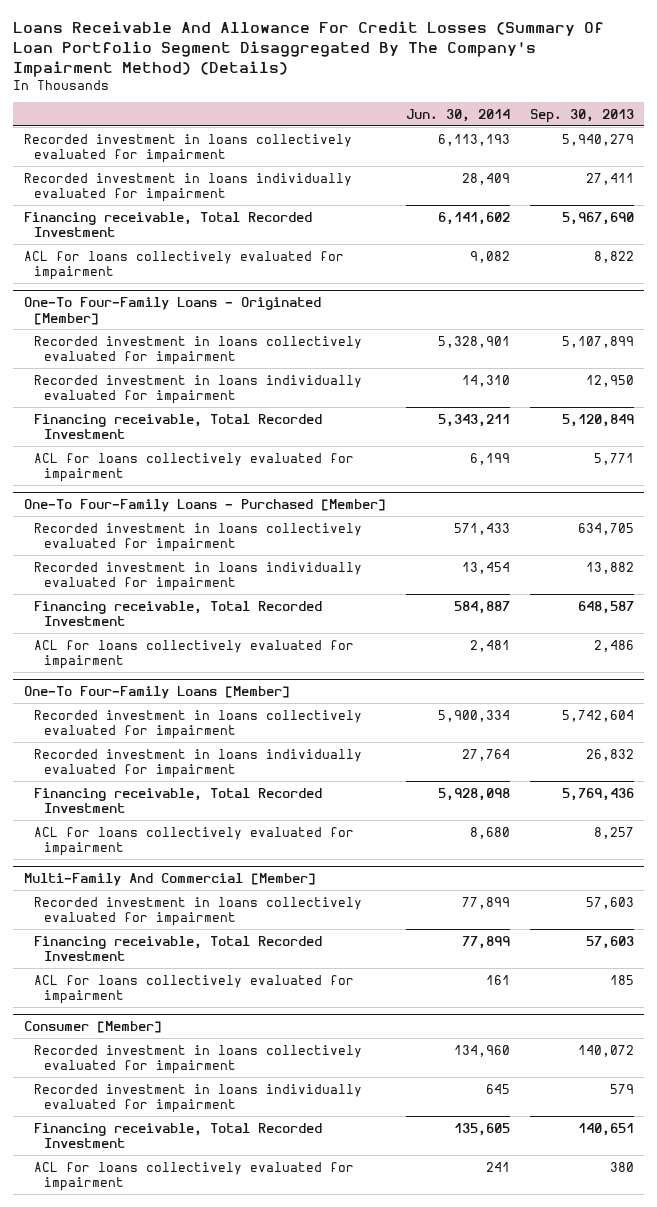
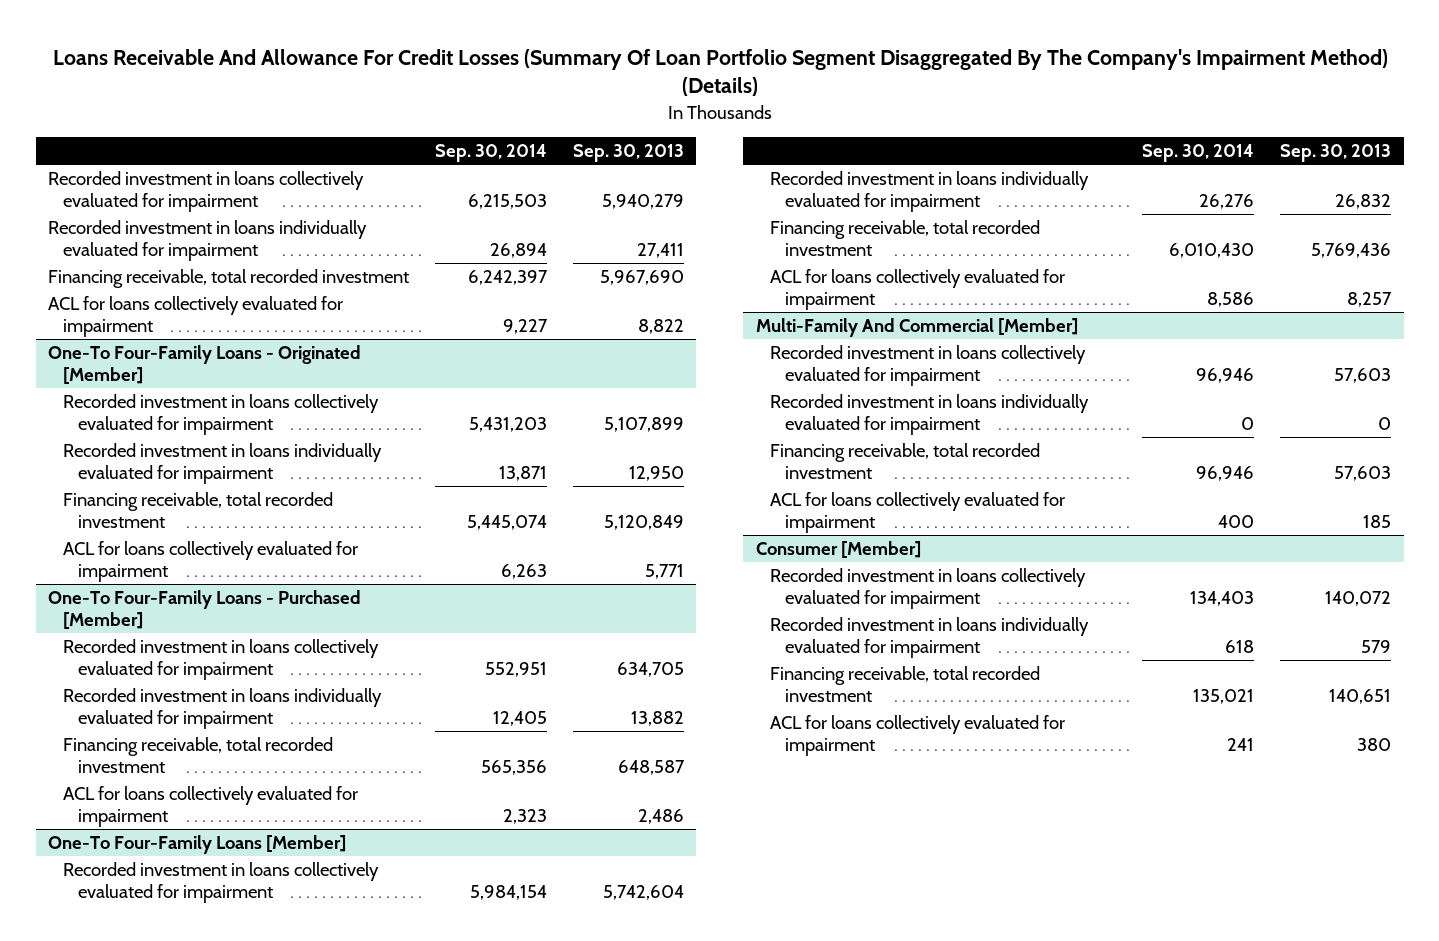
- | Jun. 30, 2014 | Sep. 30, 2013
+ | Sep. 30, 2014 | Sep. 30, 2013
- Financing receivable, Total Recorded Investment | 6,141,602 | 5,967,690
+ Financing receivable, total recorded investment | 6,242,397 | 5,967,690
@ One-To Four-Family Loans - Originated [Member]
- Financing receivable, Total Recorded Investment | 5,343,211 | 5,120,849
+ Financing receivable, total recorded investment | 5,445,074 | 5,120,849
@ One-To Four-Family Loans - Purchased [Member]
- Financing receivable, Total Recorded Investment | 584,887 | 648,587
+ Financing receivable, total recorded investment | 565,356 | 648,587
@ One-To Four-Family Loans [Member]
- Financing receivable, Total Recorded Investment | 5,928,098 | 5,769,436
+ Financing receivable, total recorded investment | 6,010,430 | 5,769,436
@ Multi-Family And Commercial [Member]
- Financing receivable, Total Recorded Investment | 77,899 | 57,603
+ Recorded investment in loans individually evaluated for impairment | 0 | 0
+ Financing receivable, total recorded investment | 96,946 | 57,603
@ Consumer [Member]
- Financing receivable, Total Recorded Investment | 135,605 | 140,651
+ Financing receivable, total recorded investment | 135,021 | 140,651

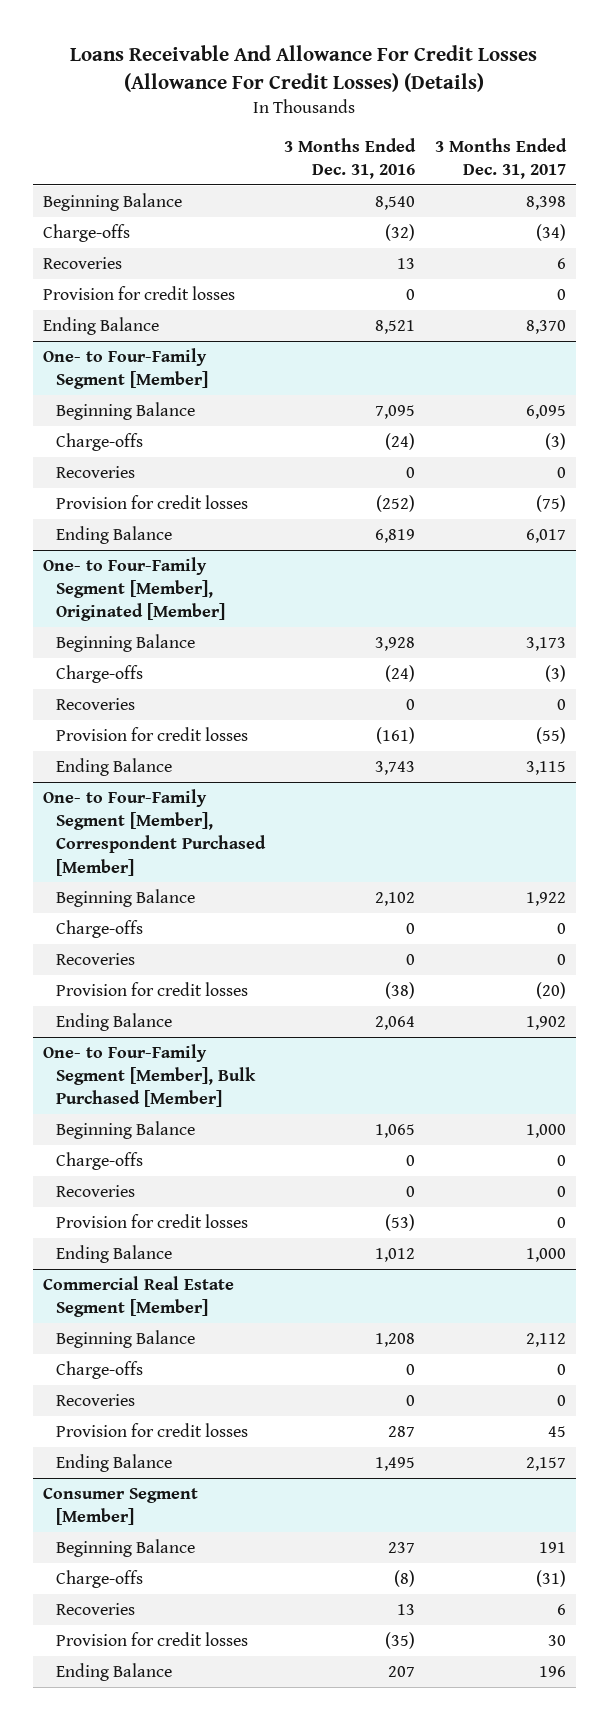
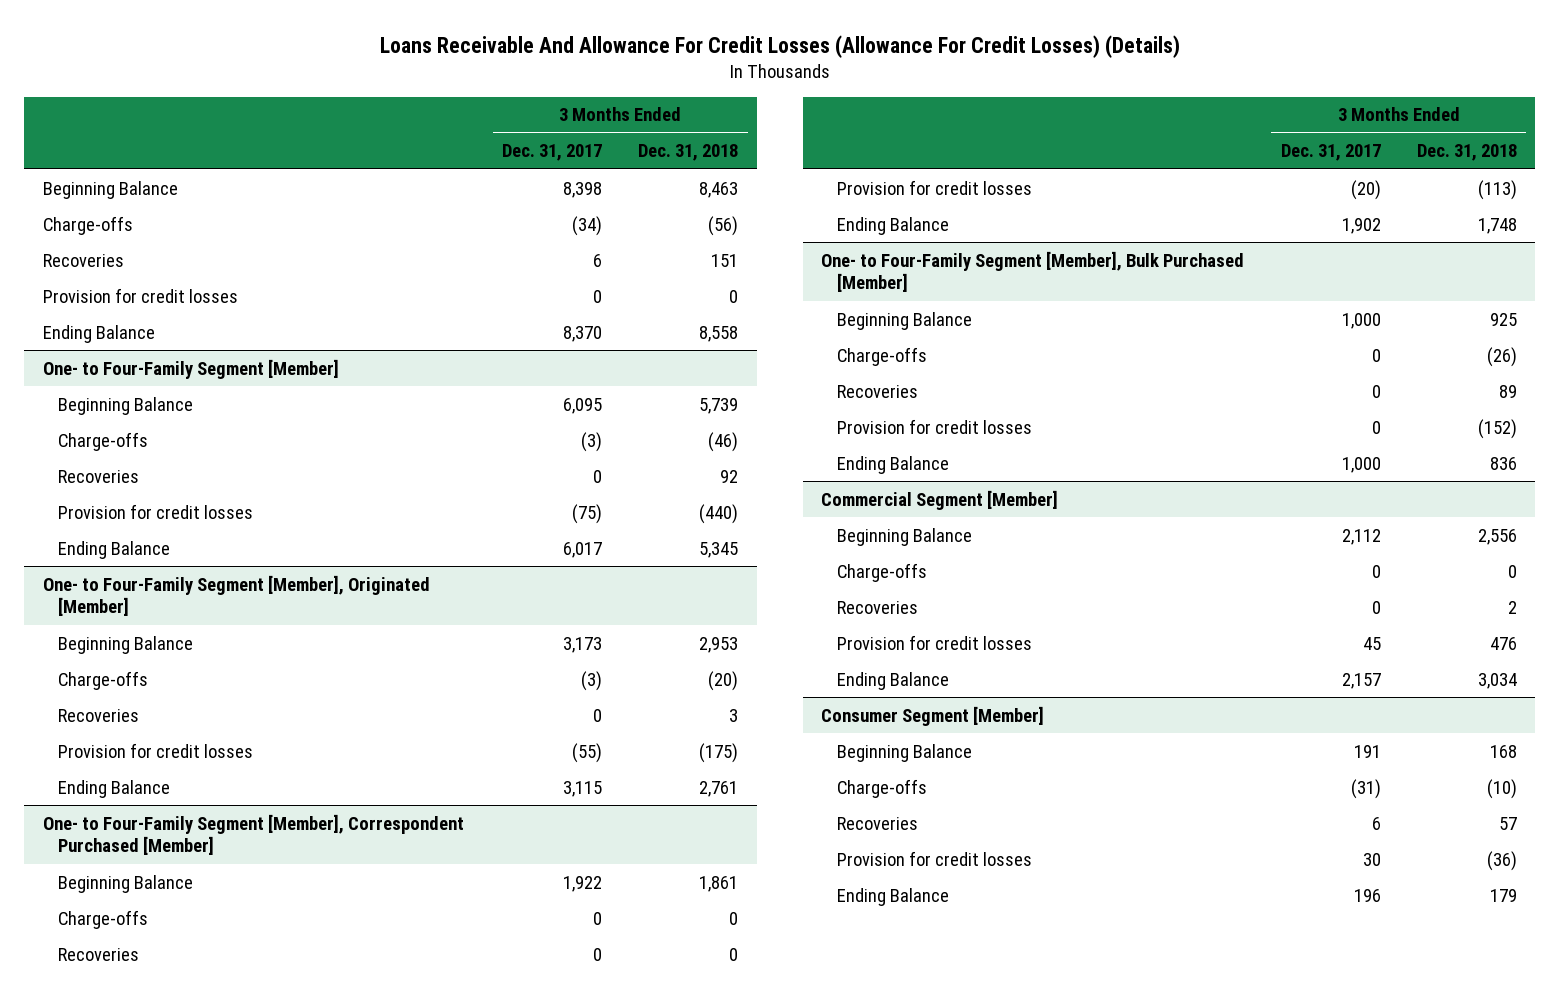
- | 3 Months Ended Dec. 31, 2016 | 3 Months Ended Dec. 31, 2017
+ | 3 Months Ended Dec. 31, 2017 | 3 Months Ended Dec. 31, 2018
- Commercial Real Estate Segment [Member]
+ Commercial Segment [Member]

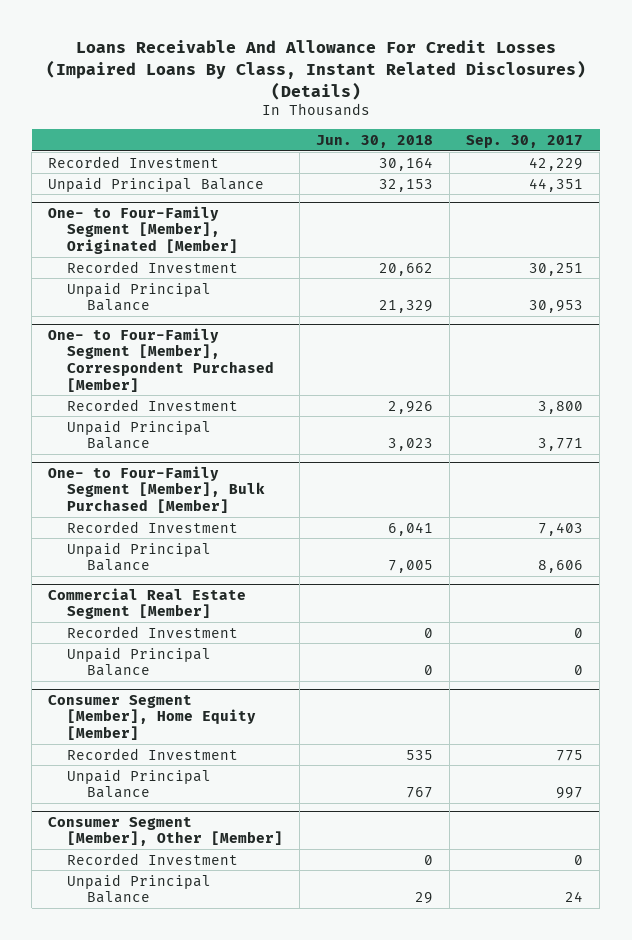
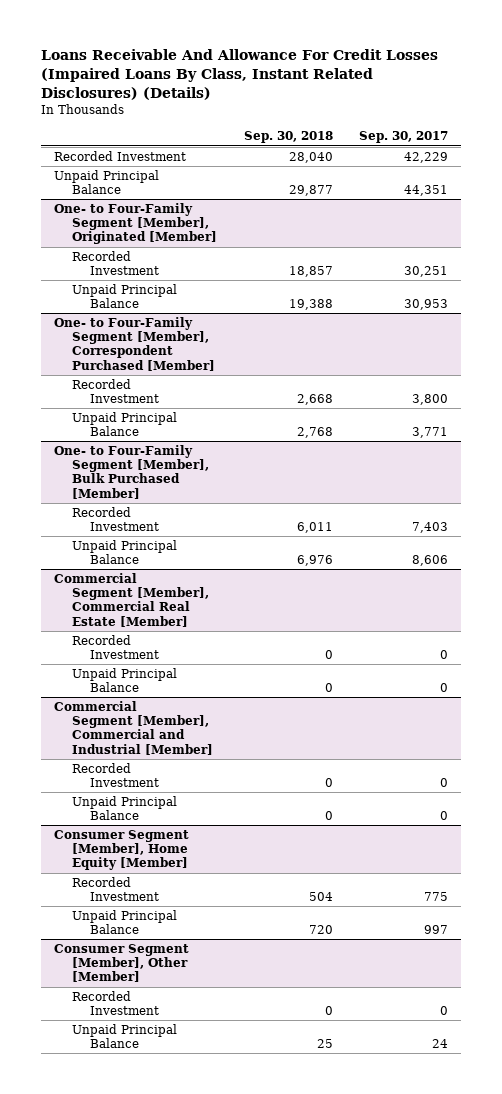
- | Jun. 30, 2018 | Sep. 30, 2017
+ | Sep. 30, 2018 | Sep. 30, 2017
- Commercial Real Estate Segment [Member]
+ Commercial Segment [Member], Commercial Real Estate [Member]
+ Commercial Segment [Member], Commercial and Industrial [Member]
+ Recorded Investment | 0 | 0
+ Unpaid Principal Balance | 0 | 0

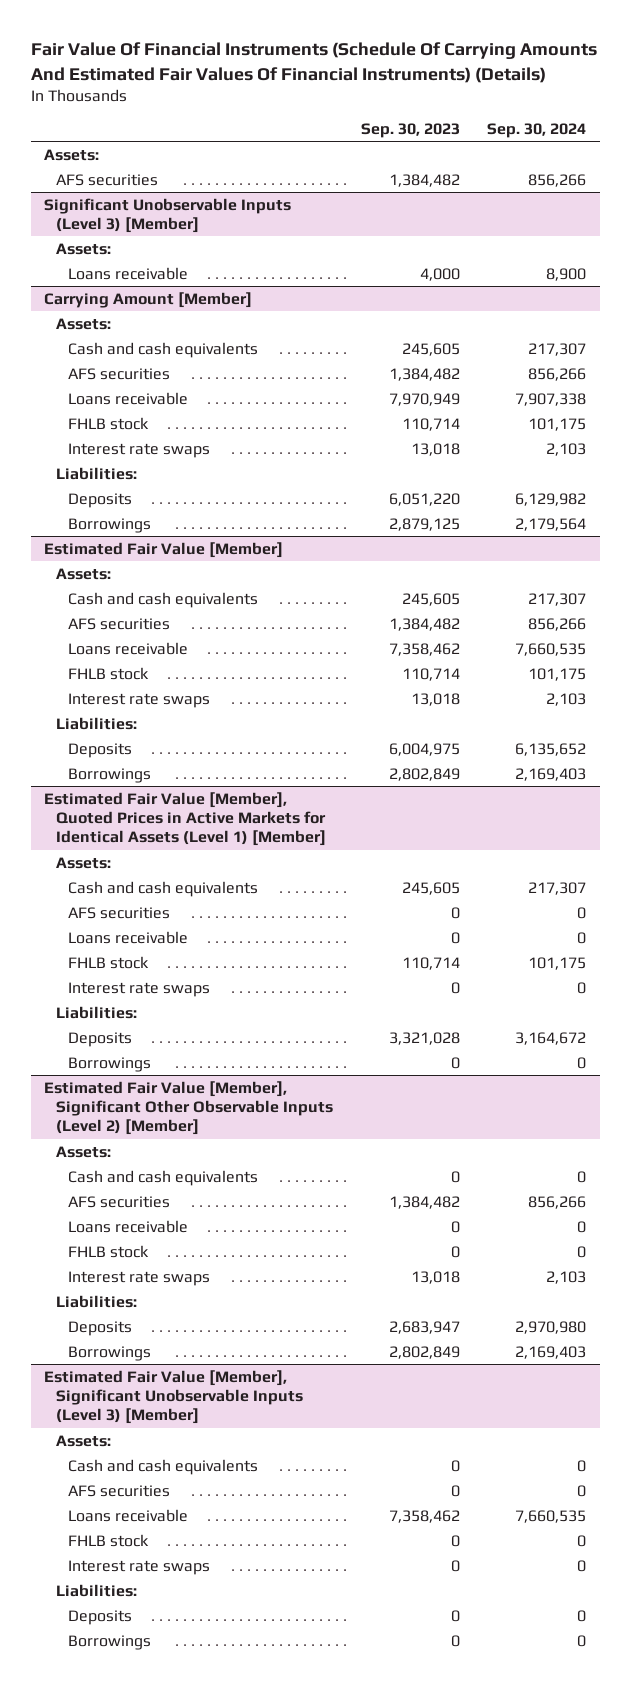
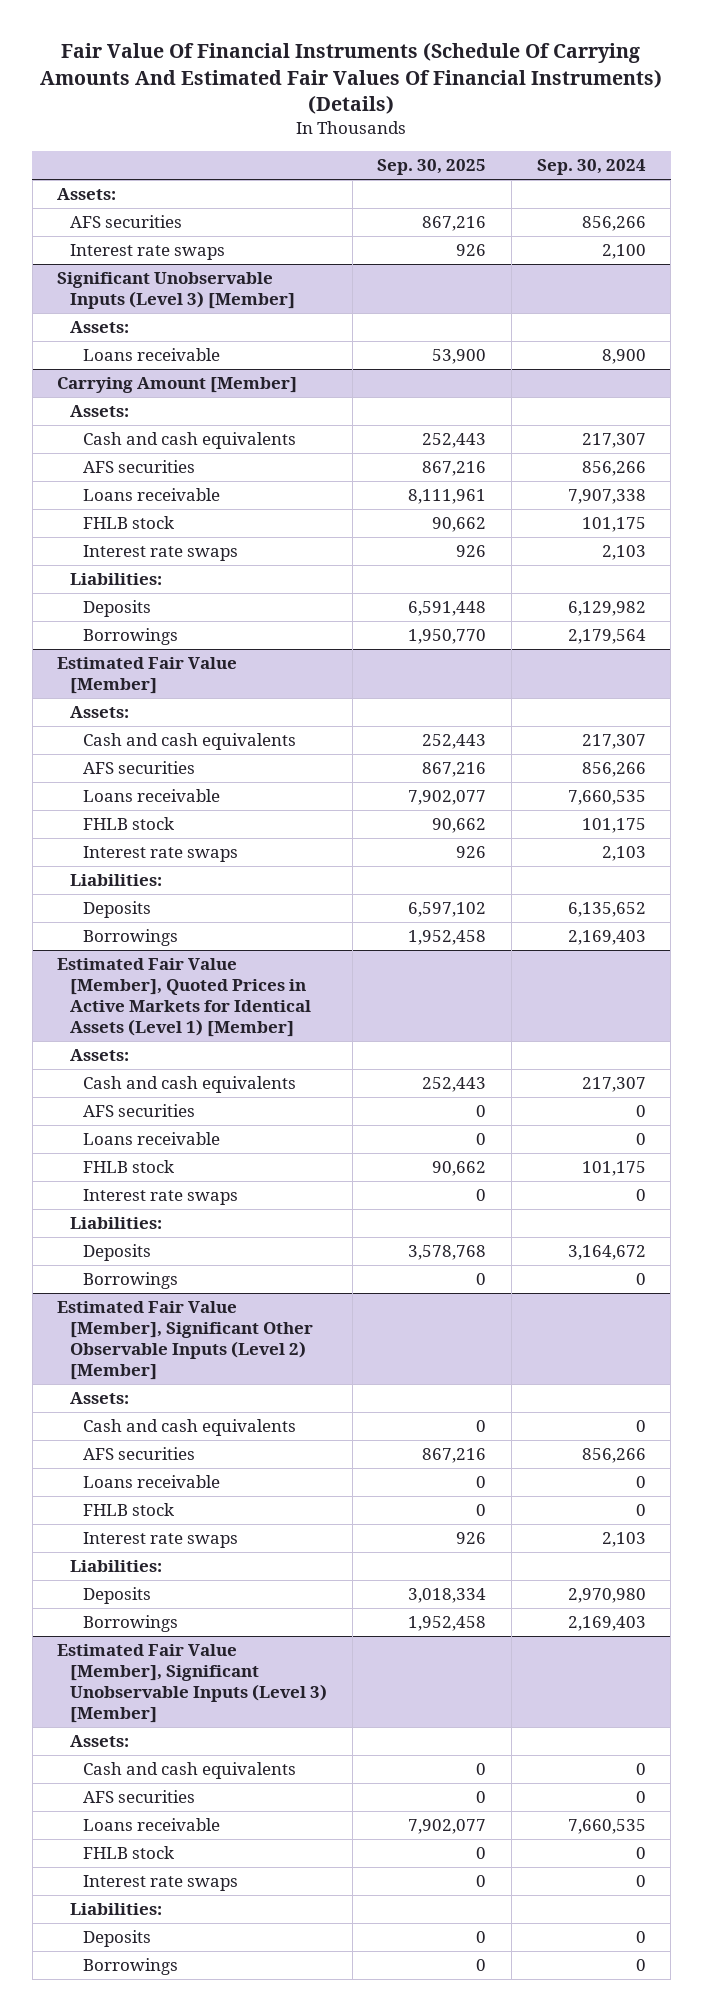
- | Sep. 30, 2023 | Sep. 30, 2024
+ | Sep. 30, 2025 | Sep. 30, 2024
+ Interest rate swaps | 926 | 2,100

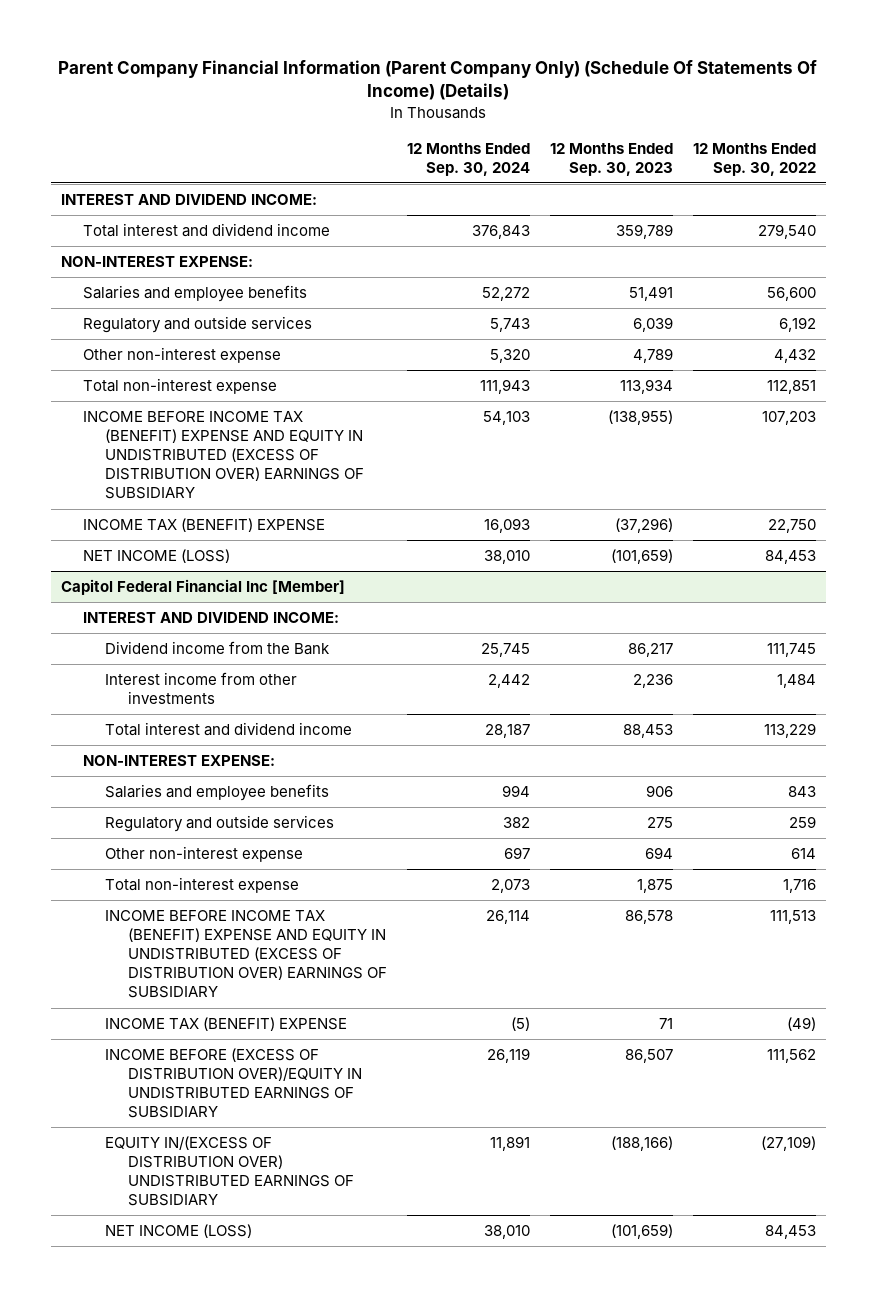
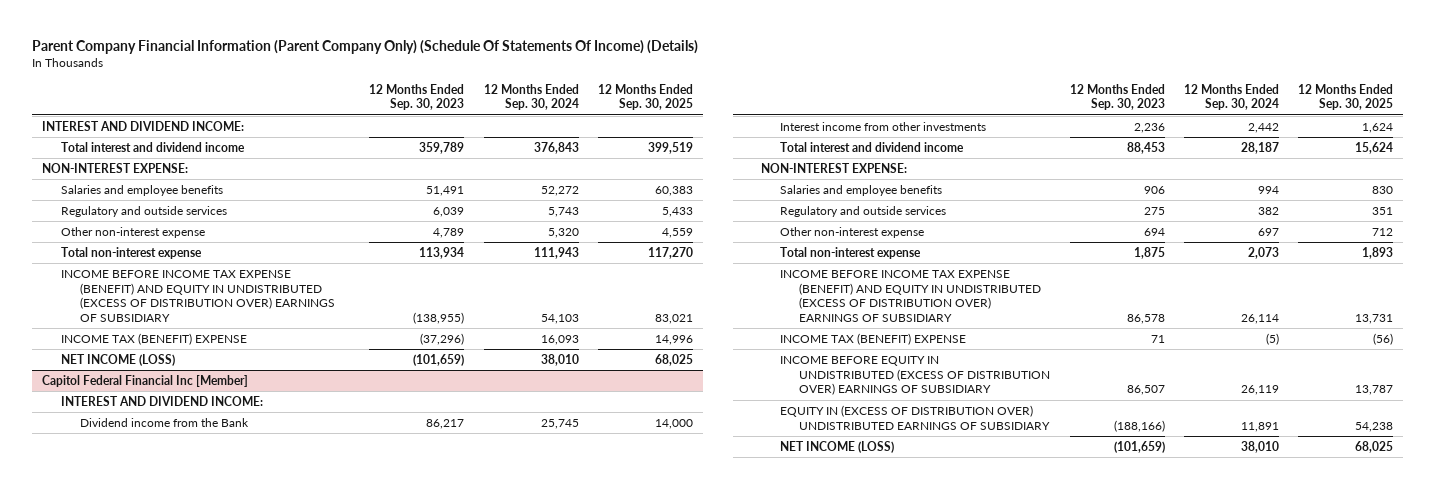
- | 12 Months Ended Sep. 30, 2024 | 12 Months Ended Sep. 30, 2023 | 12 Months Ended Sep. 30, 2022
+ | 12 Months Ended Sep. 30, 2023 | 12 Months Ended Sep. 30, 2024 | 12 Months Ended Sep. 30, 2025
- INCOME BEFORE INCOME TAX (BENEFIT) EXPENSE AND EQUITY IN UNDISTRIBUTED (EXCESS OF DISTRIBUTION OVER) EARNINGS OF SUBSIDIARY | 54,103 | (138,955) | 107,203
+ INCOME BEFORE INCOME TAX EXPENSE (BENEFIT) AND EQUITY IN UNDISTRIBUTED (EXCESS OF DISTRIBUTION OVER) EARNINGS OF SUBSIDIARY | (138,955) | 54,103 | 83,021
@ Capitol Federal Financial Inc [Member]
- INCOME BEFORE INCOME TAX (BENEFIT) EXPENSE AND EQUITY IN UNDISTRIBUTED (EXCESS OF DISTRIBUTION OVER) EARNINGS OF SUBSIDIARY | 26,114 | 86,578 | 111,513
+ INCOME BEFORE INCOME TAX EXPENSE (BENEFIT) AND EQUITY IN UNDISTRIBUTED (EXCESS OF DISTRIBUTION OVER) EARNINGS OF SUBSIDIARY | 86,578 | 26,114 | 13,731
- INCOME BEFORE (EXCESS OF DISTRIBUTION OVER)/EQUITY IN UNDISTRIBUTED EARNINGS OF SUBSIDIARY | 26,119 | 86,507 | 111,562
- EQUITY IN/(EXCESS OF DISTRIBUTION OVER) UNDISTRIBUTED EARNINGS OF SUBSIDIARY | 11,891 | (188,166) | (27,109)
+ INCOME BEFORE EQUITY IN UNDISTRIBUTED (EXCESS OF DISTRIBUTION OVER) EARNINGS OF SUBSIDIARY | 86,507 | 26,119 | 13,787
+ EQUITY IN (EXCESS OF DISTRIBUTION OVER) UNDISTRIBUTED EARNINGS OF SUBSIDIARY | (188,166) | 11,891 | 54,238

